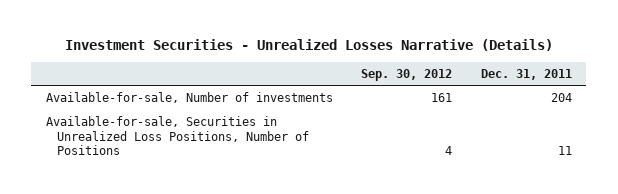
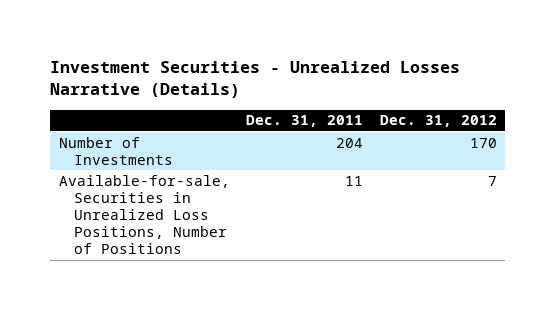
- | Sep. 30, 2012 | Dec. 31, 2011
+ | Dec. 31, 2011 | Dec. 31, 2012
- Available-for-sale, Number of investments | 161 | 204
+ Number of Investments | 204 | 170

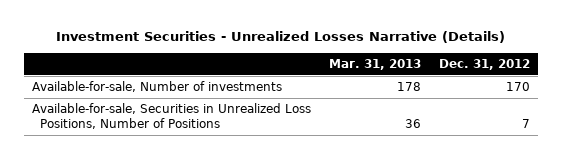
- | Dec. 31, 2011 | Dec. 31, 2012
+ | Mar. 31, 2013 | Dec. 31, 2012
- Number of Investments | 204 | 170
+ Available-for-sale, Number of investments | 178 | 170

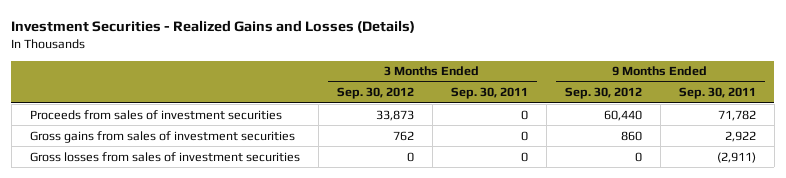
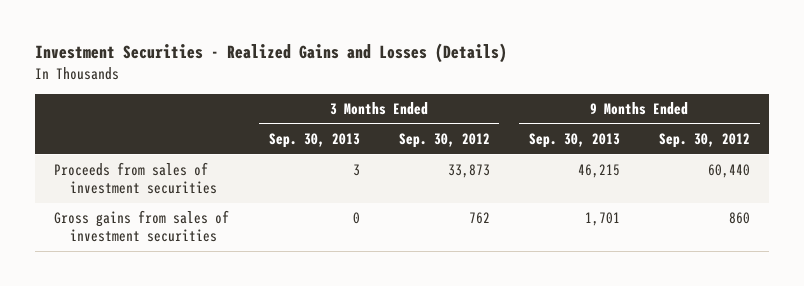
- | 3 Months Ended Sep. 30, 2012 | 3 Months Ended Sep. 30, 2011 | 9 Months Ended Sep. 30, 2012 | 9 Months Ended Sep. 30, 2011
+ | 3 Months Ended Sep. 30, 2013 | 3 Months Ended Sep. 30, 2012 | 9 Months Ended Sep. 30, 2013 | 9 Months Ended Sep. 30, 2012
- Gross losses from sales of investment securities | 0 | 0 | 0 | (2,911)

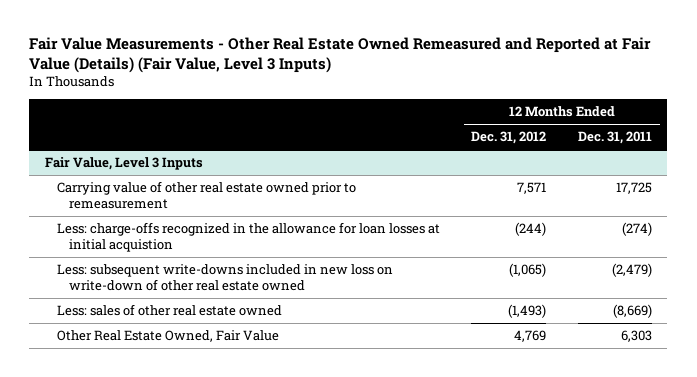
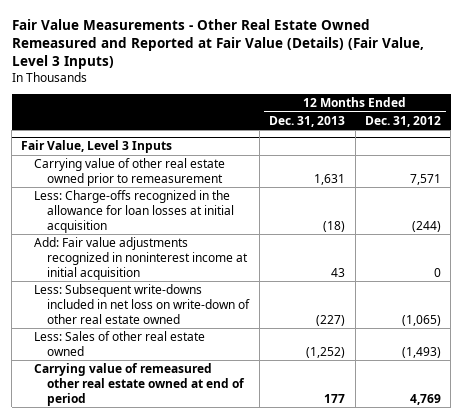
- | 12 Months Ended Dec. 31, 2012 | 12 Months Ended Dec. 31, 2011
+ | 12 Months Ended Dec. 31, 2013 | 12 Months Ended Dec. 31, 2012
@ Fair Value, Level 3 Inputs
- Less: charge-offs recognized in the allowance for loan losses at initial acquistion | (244) | (274)
- Less: subsequent write-downs included in new loss on write-down of other real estate owned | (1,065) | (2,479)
- Less: sales of other real estate owned | (1,493) | (8,669)
- Other Real Estate Owned, Fair Value | 4,769 | 6,303
+ Less: Charge-offs recognized in the allowance for loan losses at initial acquisition | (18) | (244)
+ Add: Fair value adjustments recognized in noninterest income at initial acquisition | 43 | 0
+ Less: Subsequent write-downs included in net loss on write-down of other real estate owned | (227) | (1,065)
+ Less: Sales of other real estate owned | (1,252) | (1,493)
+ Carrying value of remeasured other real estate owned at end of period | 177 | 4,769

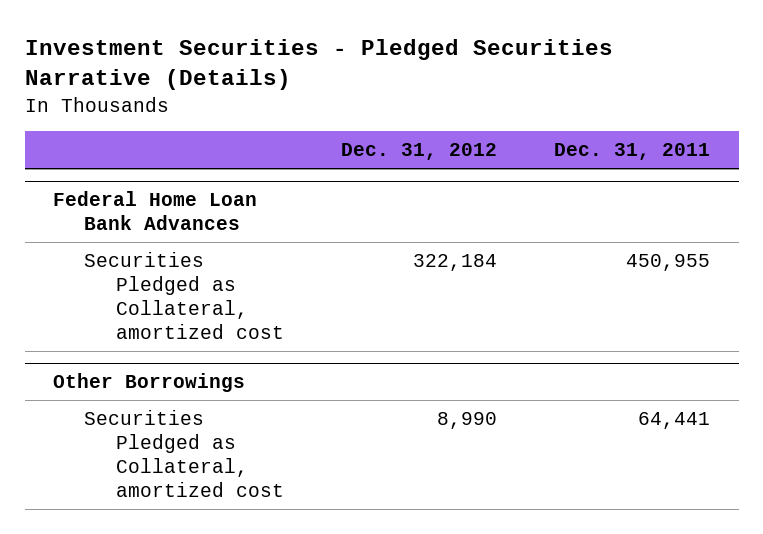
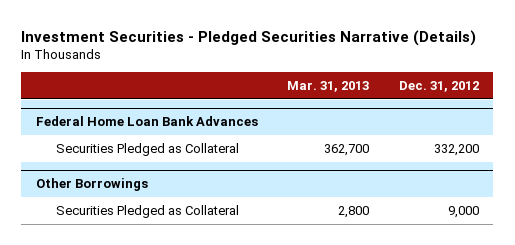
- | Dec. 31, 2012 | Dec. 31, 2011
+ | Mar. 31, 2013 | Dec. 31, 2012
@ Federal Home Loan Bank Advances
- Securities Pledged as Collateral, amortized cost | 322,184 | 450,955
+ Securities Pledged as Collateral | 362,700 | 332,200
@ Other Borrowings
- Securities Pledged as Collateral, amortized cost | 8,990 | 64,441
+ Securities Pledged as Collateral | 2,800 | 9,000

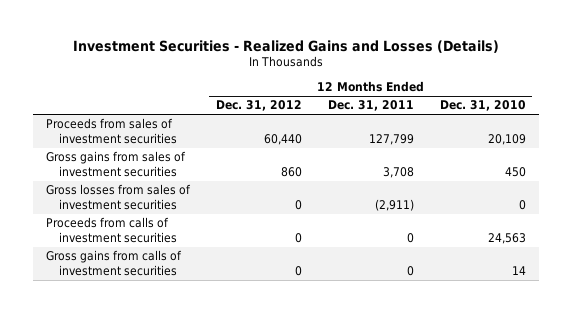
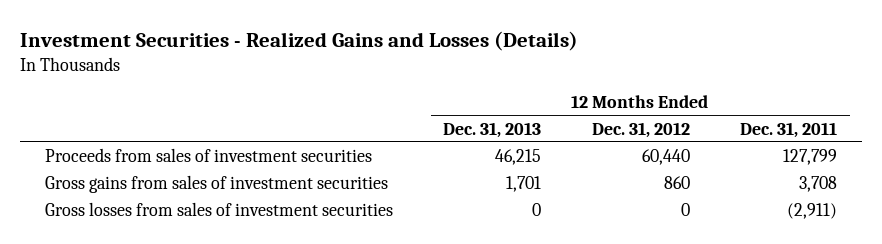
- | 12 Months Ended Dec. 31, 2012 | 12 Months Ended Dec. 31, 2011 | 12 Months Ended Dec. 31, 2010
+ | 12 Months Ended Dec. 31, 2013 | 12 Months Ended Dec. 31, 2012 | 12 Months Ended Dec. 31, 2011
- Proceeds from calls of investment securities | 0 | 0 | 24,563
- Gross gains from calls of investment securities | 0 | 0 | 14

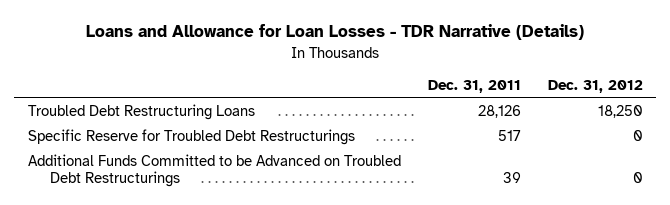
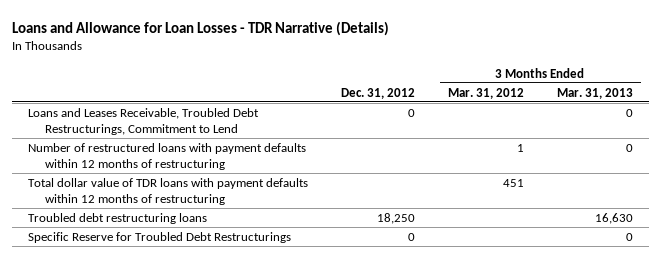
- | Dec. 31, 2011 | Dec. 31, 2012
+ | Dec. 31, 2012 | 3 Months Ended Mar. 31, 2012 | 3 Months Ended Mar. 31, 2013
- Troubled Debt Restructuring Loans | 28,126 | 18,250
+ Loans and Leases Receivable, Troubled Debt Restructurings, Commitment to Lend | 0 | | 0
+ Number of restructured loans with payment defaults within 12 months of restructuring | | 1 | 0
+ Total dollar value of TDR loans with payment defaults within 12 months of restructuring | | 451 |
+ Troubled debt restructuring loans | 18,250 | | 16,630
- Additional Funds Committed to be Advanced on Troubled Debt Restructurings | 39 | 0

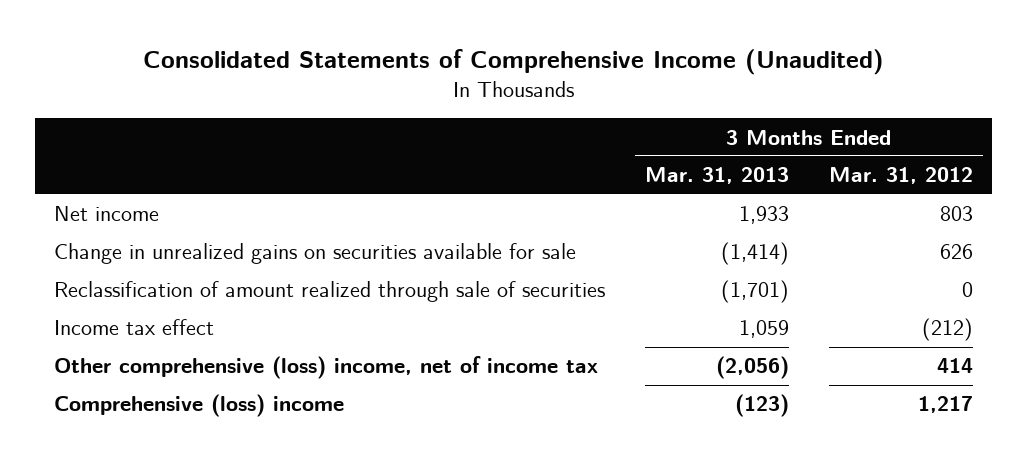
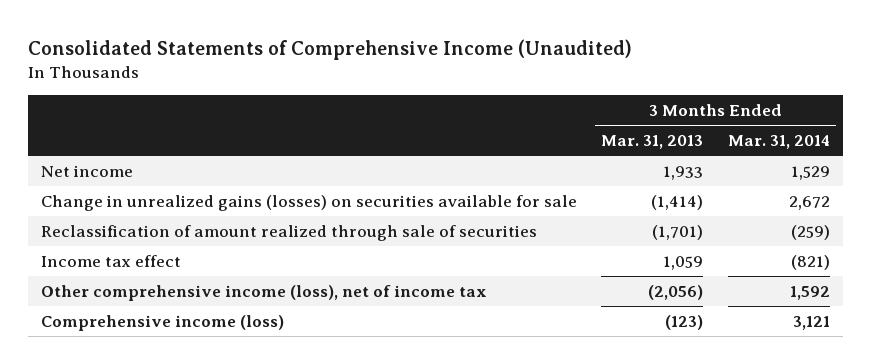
- | 3 Months Ended Mar. 31, 2013 | 3 Months Ended Mar. 31, 2012
+ | 3 Months Ended Mar. 31, 2013 | 3 Months Ended Mar. 31, 2014
- Change in unrealized gains on securities available for sale | (1,414) | 626
+ Change in unrealized gains (losses) on securities available for sale | (1,414) | 2,672
- Other comprehensive (loss) income, net of income tax | (2,056) | 414
- Comprehensive (loss) income | (123) | 1,217
+ Other comprehensive income (loss), net of income tax | (2,056) | 1,592
+ Comprehensive income (loss) | (123) | 3,121

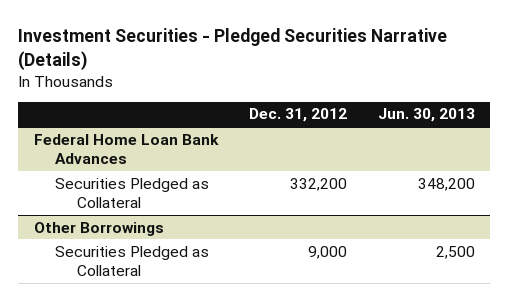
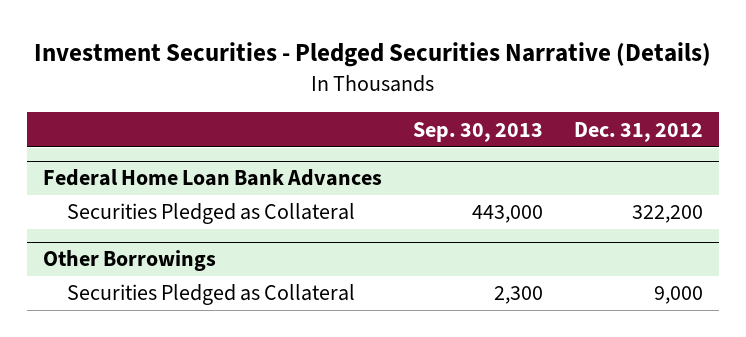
- | Dec. 31, 2012 | Jun. 30, 2013
+ | Sep. 30, 2013 | Dec. 31, 2012
@ Federal Home Loan Bank Advances
- Securities Pledged as Collateral | 332,200 | 348,200
+ Securities Pledged as Collateral | 443,000 | 322,200

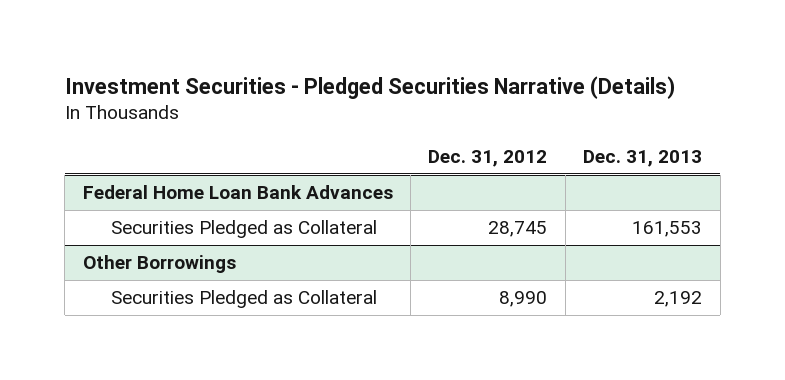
- | Sep. 30, 2013 | Dec. 31, 2012
+ | Dec. 31, 2012 | Dec. 31, 2013
@ Federal Home Loan Bank Advances
- Securities Pledged as Collateral | 443,000 | 322,200
+ Securities Pledged as Collateral | 28,745 | 161,553
@ Other Borrowings
- Securities Pledged as Collateral | 2,300 | 9,000
+ Securities Pledged as Collateral | 8,990 | 2,192

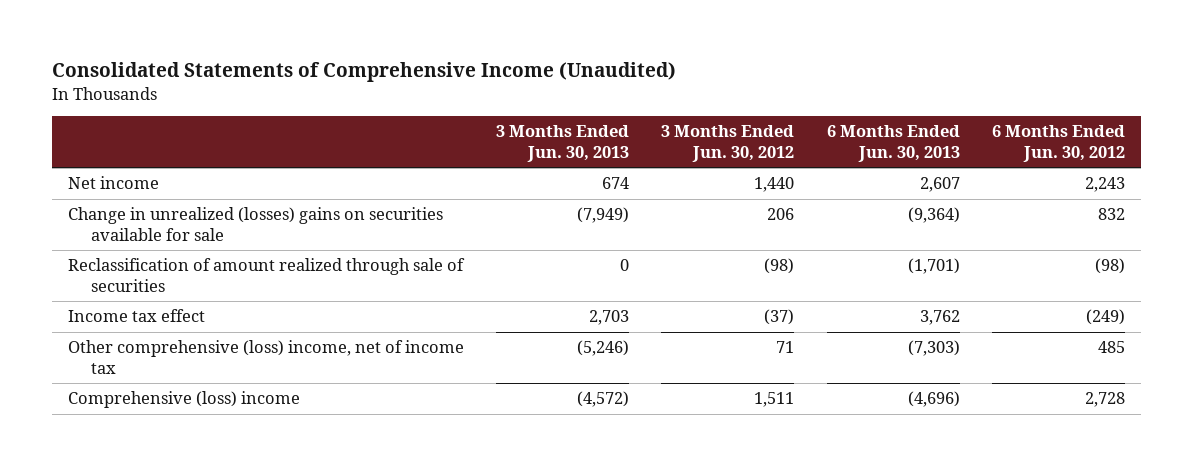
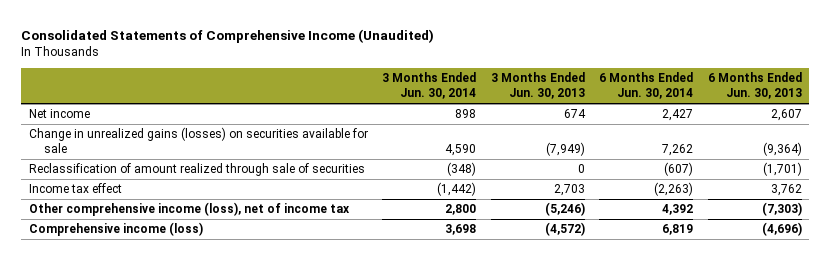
- | 3 Months Ended Jun. 30, 2013 | 3 Months Ended Jun. 30, 2012 | 6 Months Ended Jun. 30, 2013 | 6 Months Ended Jun. 30, 2012
+ | 3 Months Ended Jun. 30, 2014 | 3 Months Ended Jun. 30, 2013 | 6 Months Ended Jun. 30, 2014 | 6 Months Ended Jun. 30, 2013
- Change in unrealized (losses) gains on securities available for sale | (7,949) | 206 | (9,364) | 832
+ Change in unrealized gains (losses) on securities available for sale | 4,590 | (7,949) | 7,262 | (9,364)
- Other comprehensive (loss) income, net of income tax | (5,246) | 71 | (7,303) | 485
- Comprehensive (loss) income | (4,572) | 1,511 | (4,696) | 2,728
+ Other comprehensive income (loss), net of income tax | 2,800 | (5,246) | 4,392 | (7,303)
+ Comprehensive income (loss) | 3,698 | (4,572) | 6,819 | (4,696)

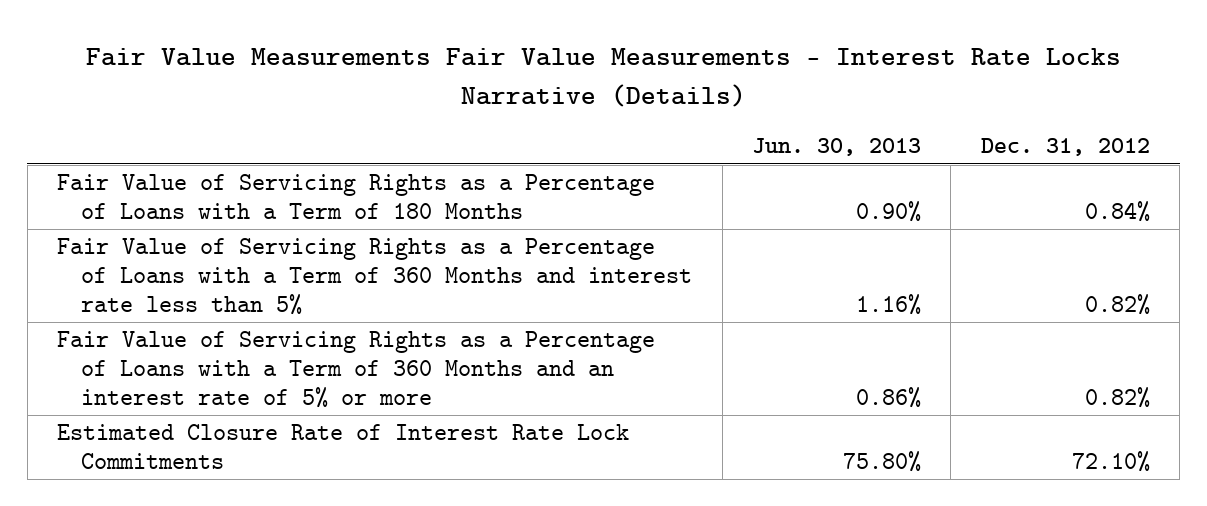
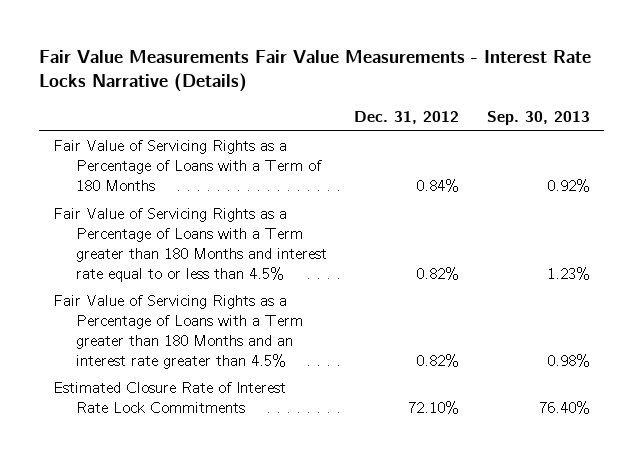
- | Jun. 30, 2013 | Dec. 31, 2012
+ | Dec. 31, 2012 | Sep. 30, 2013
- Fair Value of Servicing Rights as a Percentage of Loans with a Term of 360 Months and interest rate less than 5% | 1.16% | 0.82%
- Fair Value of Servicing Rights as a Percentage of Loans with a Term of 360 Months and an interest rate of 5% or more | 0.86% | 0.82%
+ Fair Value of Servicing Rights as a Percentage of Loans with a Term greater than 180 Months and interest rate equal to or less than 4.5% | 0.82% | 1.23%
+ Fair Value of Servicing Rights as a Percentage of Loans with a Term greater than 180 Months and an interest rate greater than 4.5% | 0.82% | 0.98%

